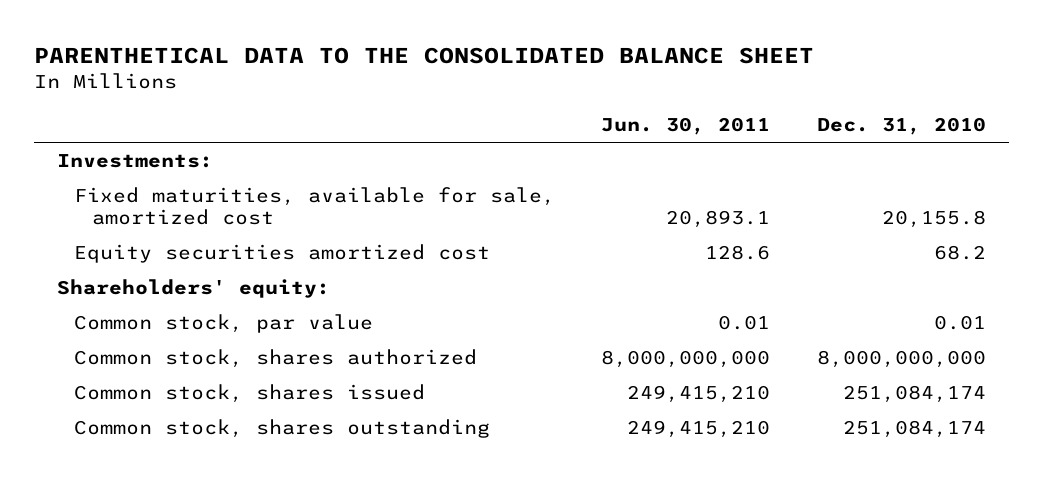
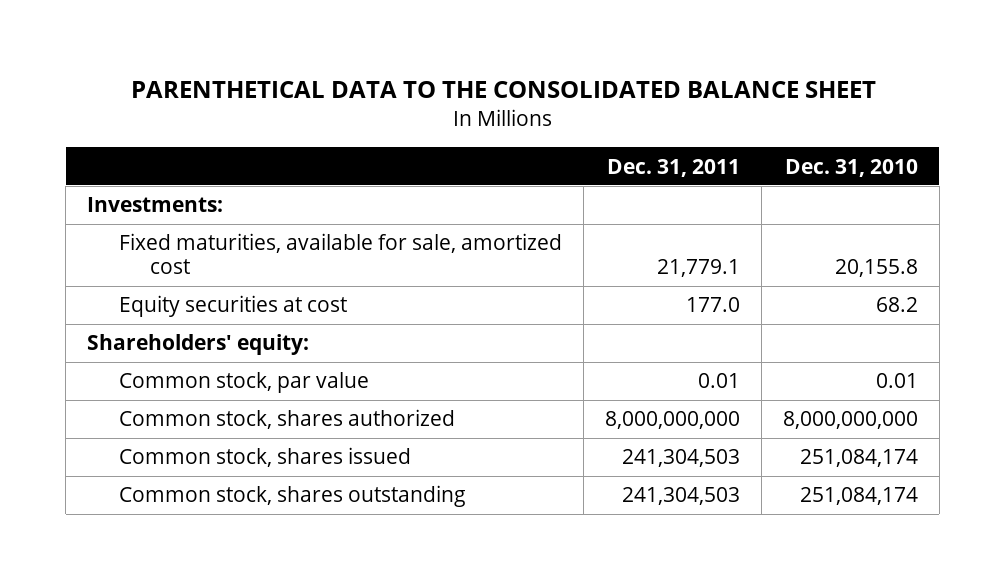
- | Jun. 30, 2011 | Dec. 31, 2010
+ | Dec. 31, 2011 | Dec. 31, 2010
- Equity securities amortized cost | 128.6 | 68.2
+ Equity securities at cost | 177.0 | 68.2

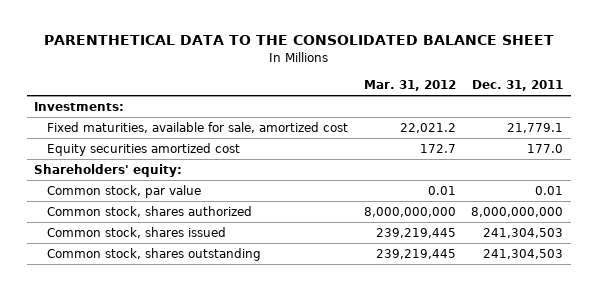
- | Dec. 31, 2011 | Dec. 31, 2010
+ | Mar. 31, 2012 | Dec. 31, 2011
- Equity securities at cost | 177.0 | 68.2
+ Equity securities amortized cost | 172.7 | 177.0

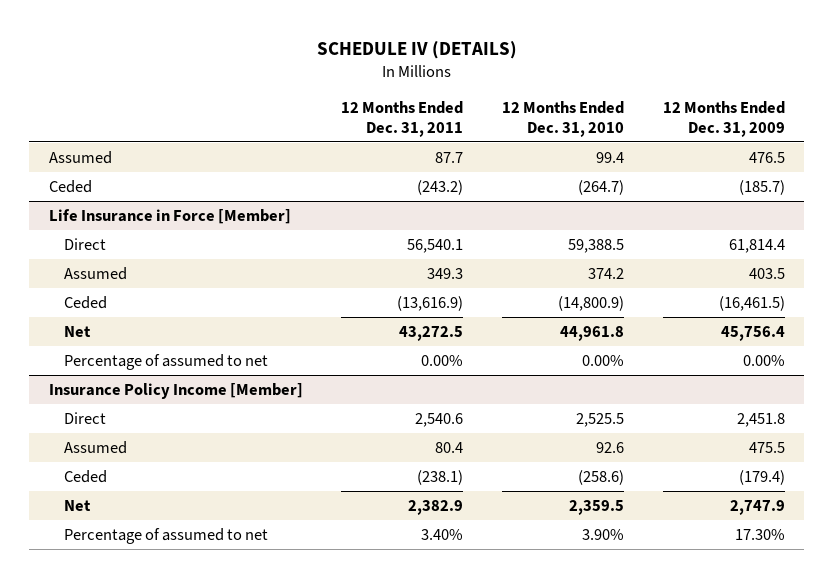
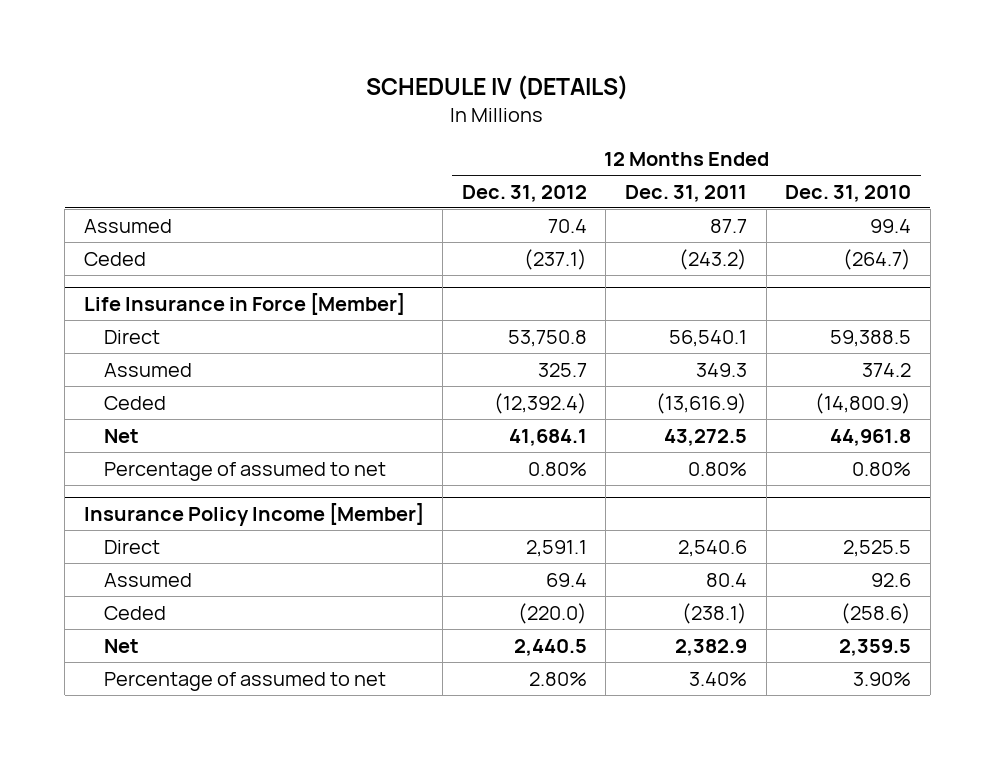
- | 12 Months Ended Dec. 31, 2011 | 12 Months Ended Dec. 31, 2010 | 12 Months Ended Dec. 31, 2009
+ | 12 Months Ended Dec. 31, 2012 | 12 Months Ended Dec. 31, 2011 | 12 Months Ended Dec. 31, 2010
@ Life Insurance in Force [Member]
- Percentage of assumed to net | 0.00% | 0.00% | 0.00%
+ Percentage of assumed to net | 0.80% | 0.80% | 0.80%

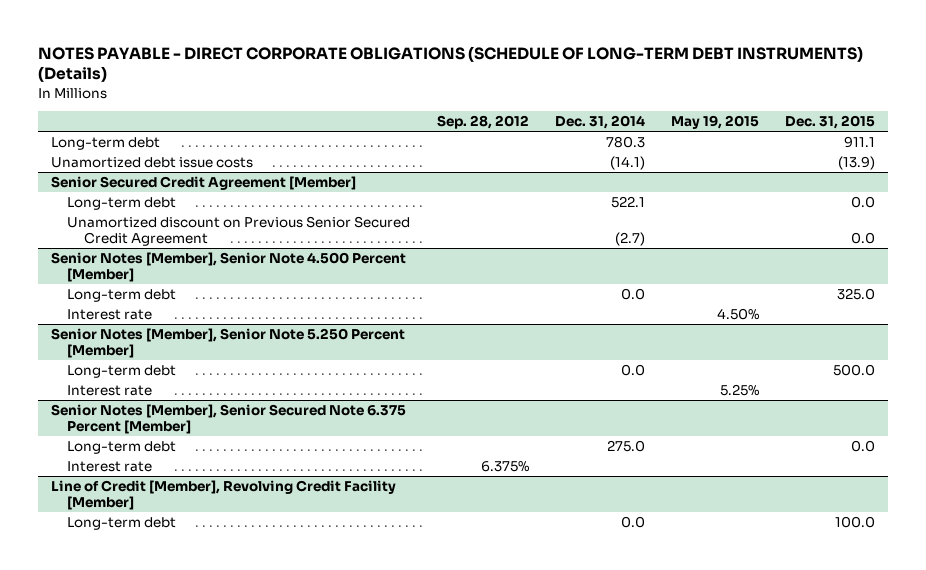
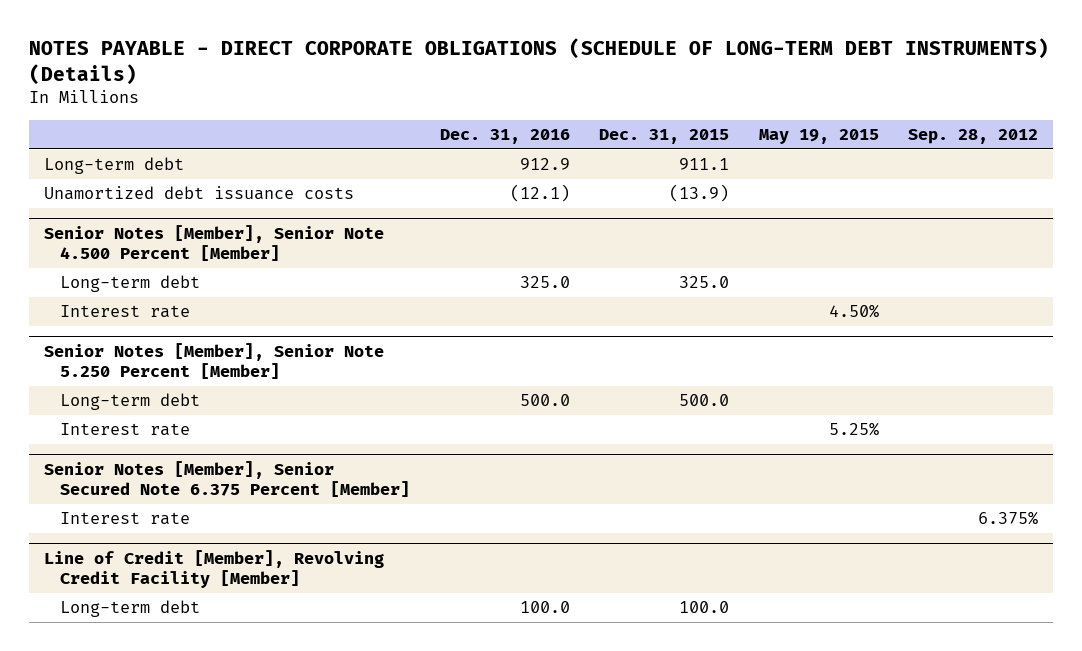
- | Sep. 28, 2012 | Dec. 31, 2014 | May 19, 2015 | Dec. 31, 2015
+ | Dec. 31, 2016 | Dec. 31, 2015 | May 19, 2015 | Sep. 28, 2012
- Unamortized debt issue costs | | (14.1) | | (13.9)
- Senior Secured Credit Agreement [Member]
- Long-term debt | | 522.1 | | 0.0
- Unamortized discount on Previous Senior Secured Credit Agreement | | (2.7) | | 0.0
+ Unamortized debt issuance costs | (12.1) | (13.9) | |
@ Senior Notes [Member], Senior Secured Note 6.375 Percent [Member]
- Long-term debt | | 275.0 | | 0.0

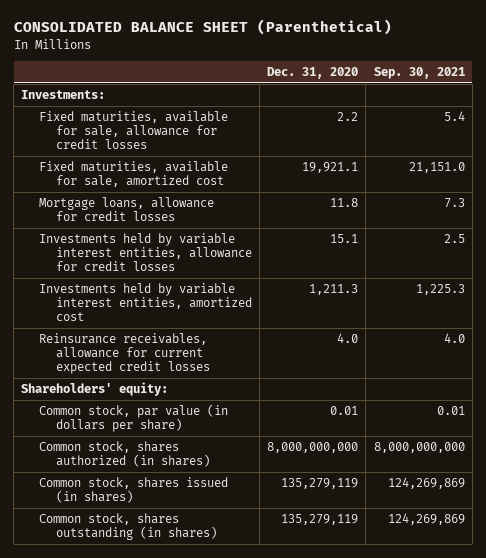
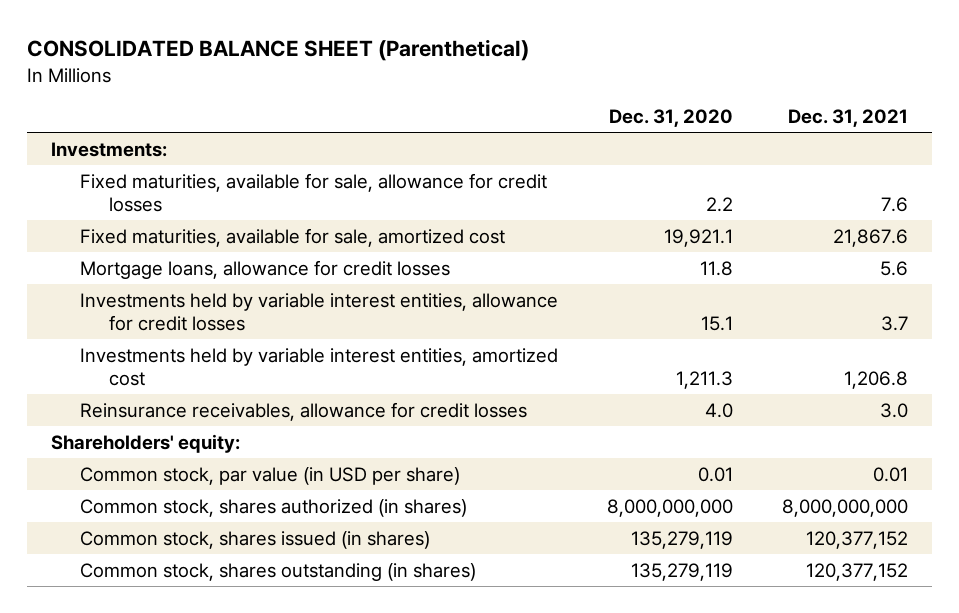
- | Dec. 31, 2020 | Sep. 30, 2021
+ | Dec. 31, 2020 | Dec. 31, 2021
- Reinsurance receivables, allowance for current expected credit losses | 4.0 | 4.0
+ Reinsurance receivables, allowance for credit losses | 4.0 | 3.0
- Common stock, par value (in dollars per share) | 0.01 | 0.01
+ Common stock, par value (in USD per share) | 0.01 | 0.01

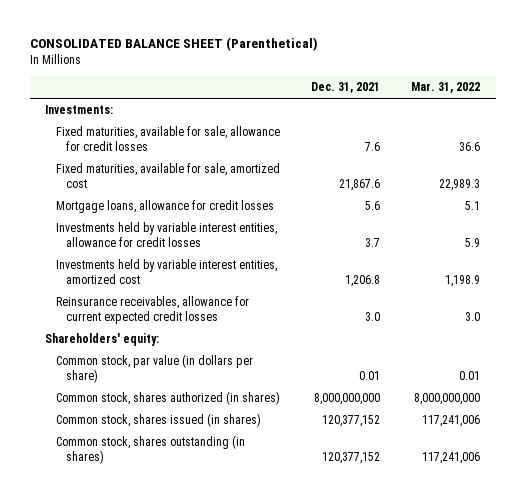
- | Dec. 31, 2020 | Dec. 31, 2021
+ | Dec. 31, 2021 | Mar. 31, 2022
- Reinsurance receivables, allowance for credit losses | 4.0 | 3.0
+ Reinsurance receivables, allowance for current expected credit losses | 3.0 | 3.0
- Common stock, par value (in USD per share) | 0.01 | 0.01
+ Common stock, par value (in dollars per share) | 0.01 | 0.01

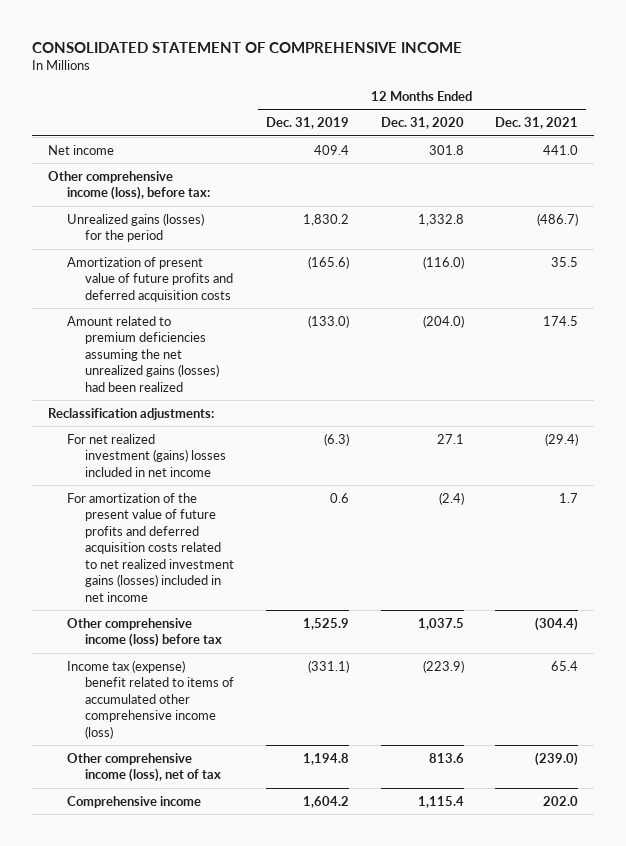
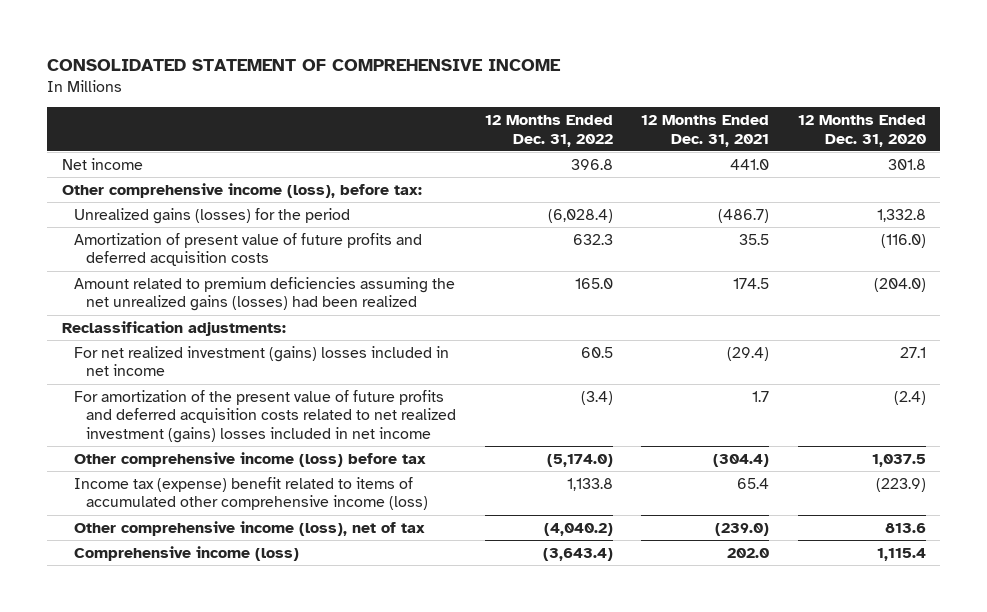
- | 12 Months Ended Dec. 31, 2019 | 12 Months Ended Dec. 31, 2020 | 12 Months Ended Dec. 31, 2021
+ | 12 Months Ended Dec. 31, 2022 | 12 Months Ended Dec. 31, 2021 | 12 Months Ended Dec. 31, 2020
- For amortization of the present value of future profits and deferred acquisition costs related to net realized investment gains (losses) included in net income | 0.6 | (2.4) | 1.7
+ For amortization of the present value of future profits and deferred acquisition costs related to net realized investment (gains) losses included in net income | (3.4) | 1.7 | (2.4)
- Comprehensive income | 1,604.2 | 1,115.4 | 202.0
+ Comprehensive income (loss) | (3,643.4) | 202.0 | 1,115.4

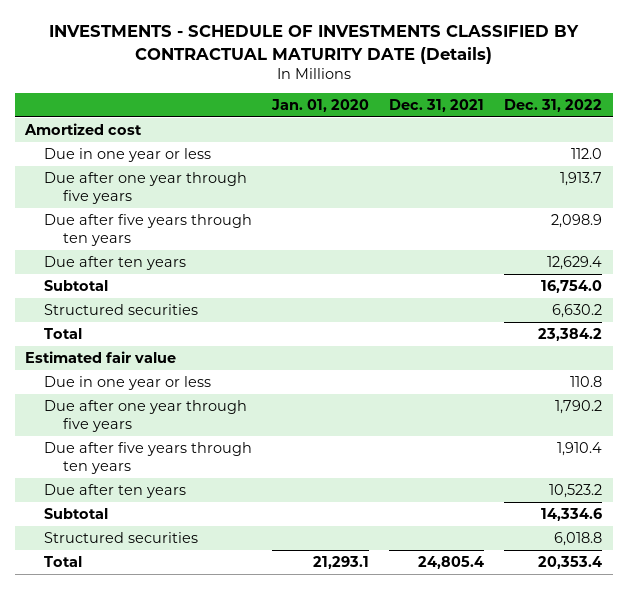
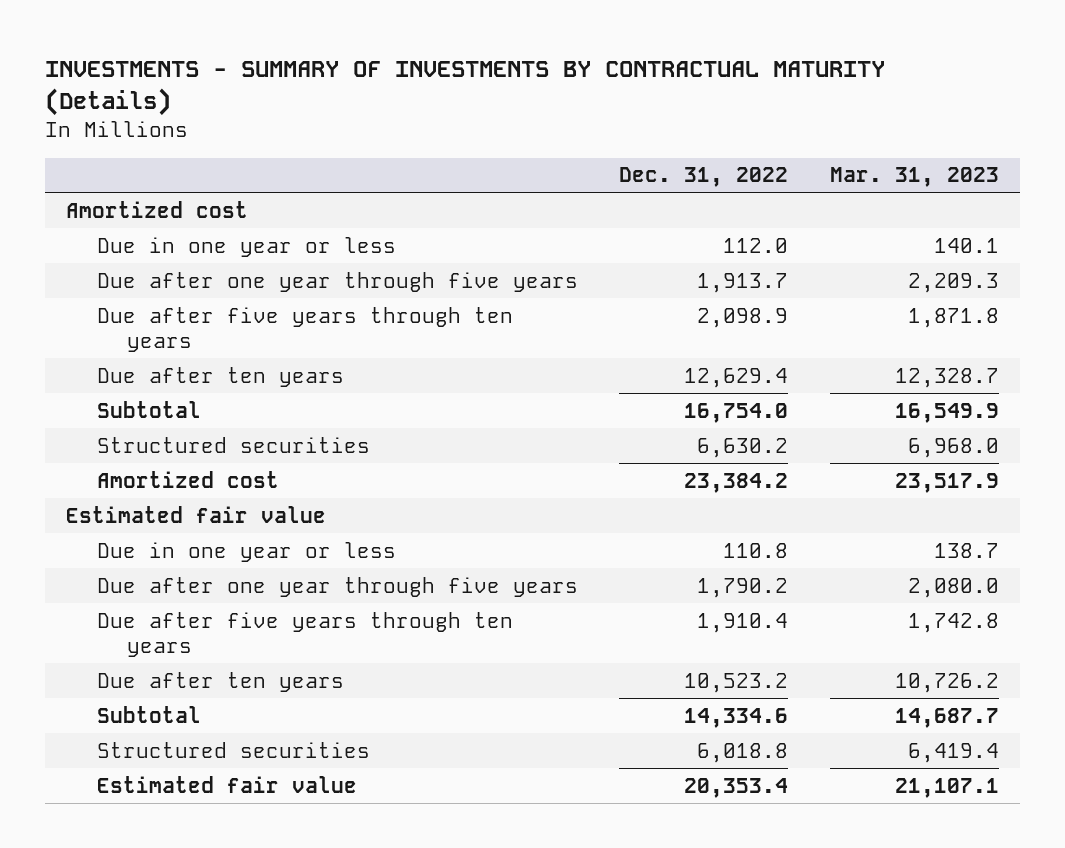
- INVESTMENTS - SCHEDULE OF INVESTMENTS CLASSIFIED BY CONTRACTUAL MATURITY DATE (Details)
+ INVESTMENTS - SUMMARY OF INVESTMENTS BY CONTRACTUAL MATURITY (Details)
- | Jan. 01, 2020 | Dec. 31, 2021 | Dec. 31, 2022
+ | Dec. 31, 2022 | Mar. 31, 2023
- Total | | | 23,384.2
+ Amortized cost | 23,384.2 | 23,517.9
- Total | 21,293.1 | 24,805.4 | 20,353.4
+ Estimated fair value | 20,353.4 | 21,107.1

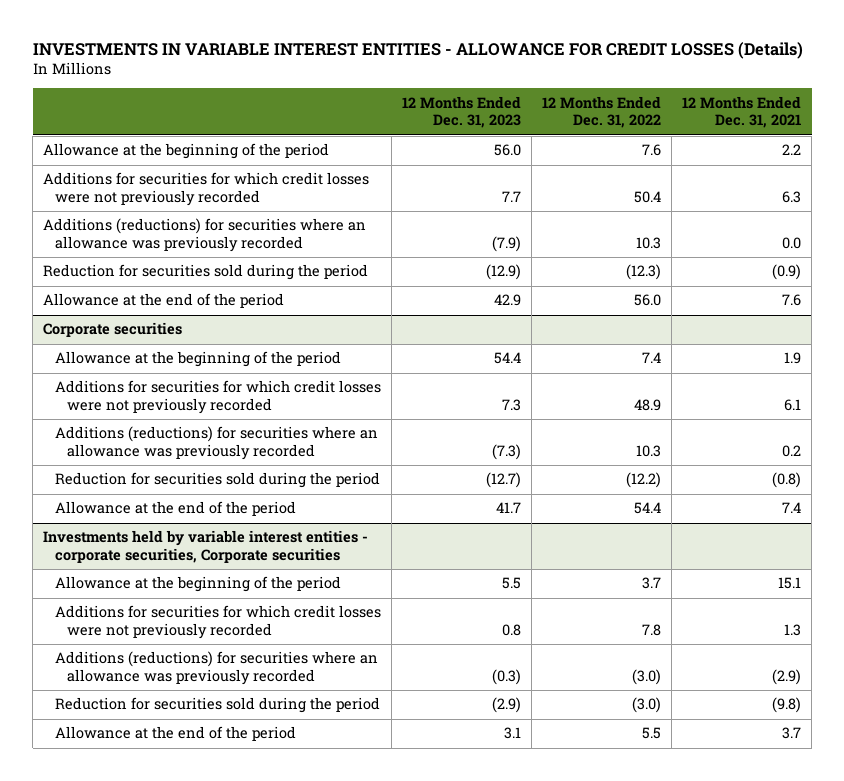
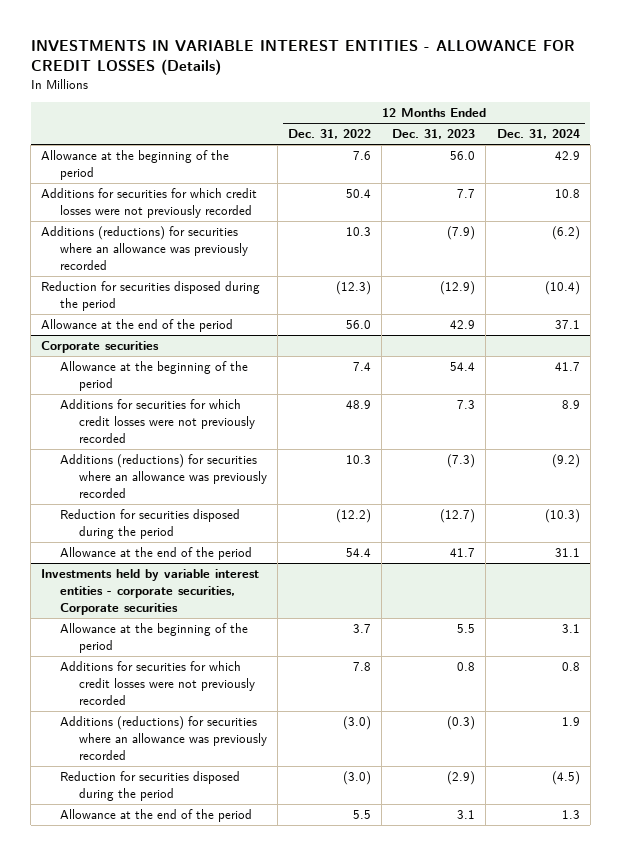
- | 12 Months Ended Dec. 31, 2023 | 12 Months Ended Dec. 31, 2022 | 12 Months Ended Dec. 31, 2021
+ | 12 Months Ended Dec. 31, 2022 | 12 Months Ended Dec. 31, 2023 | 12 Months Ended Dec. 31, 2024
- Reduction for securities sold during the period | (12.9) | (12.3) | (0.9)
+ Reduction for securities disposed during the period | (12.3) | (12.9) | (10.4)
@ Corporate securities
- Reduction for securities sold during the period | (12.7) | (12.2) | (0.8)
+ Reduction for securities disposed during the period | (12.2) | (12.7) | (10.3)
@ Investments held by variable interest entities - corporate securities, Corporate securities
- Reduction for securities sold during the period | (2.9) | (3.0) | (9.8)
+ Reduction for securities disposed during the period | (3.0) | (2.9) | (4.5)

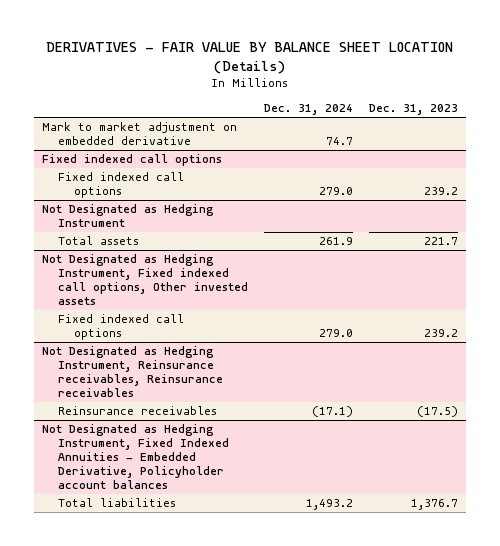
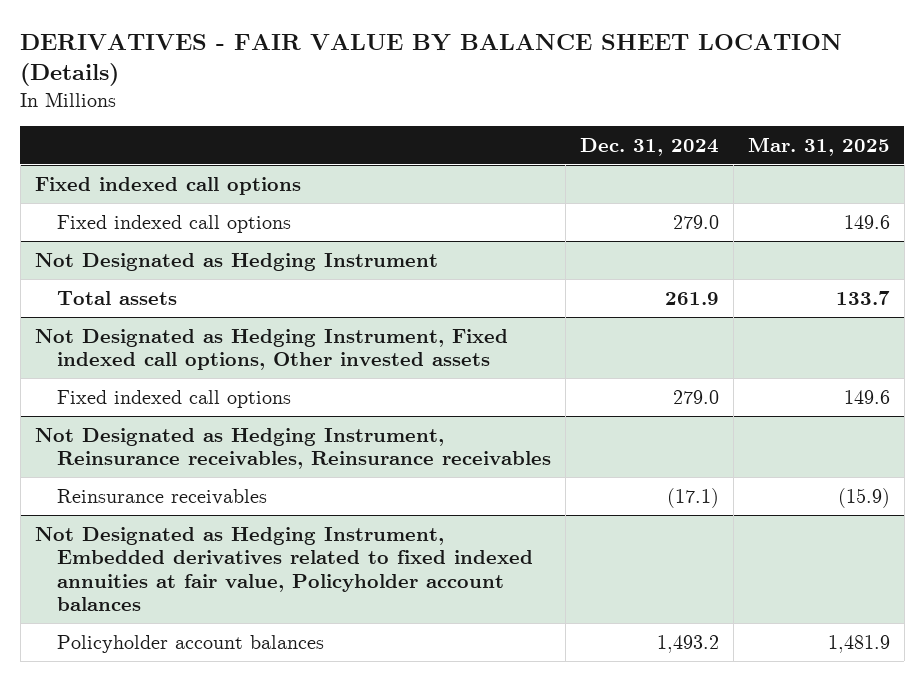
- | Dec. 31, 2024 | Dec. 31, 2023
+ | Dec. 31, 2024 | Mar. 31, 2025
- Mark to market adjustment on embedded derivative | 74.7 |
- Not Designated as Hedging Instrument, Fixed Indexed Annuities - Embedded Derivative, Policyholder account balances
- Total liabilities | 1,493.2 | 1,376.7
+ Not Designated as Hedging Instrument, Embedded derivatives related to fixed indexed annuities at fair value, Policyholder account balances
+ Policyholder account balances | 1,493.2 | 1,481.9

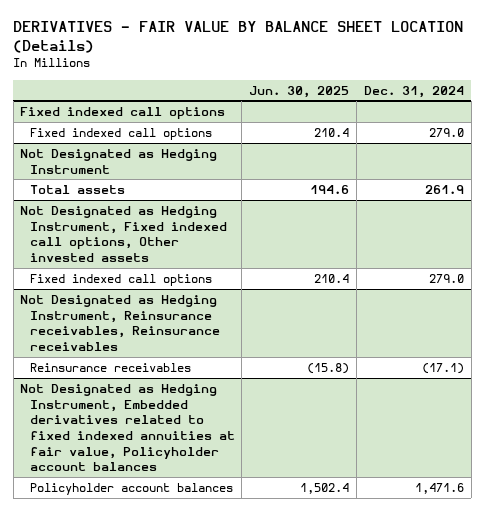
- | Dec. 31, 2024 | Mar. 31, 2025
+ | Jun. 30, 2025 | Dec. 31, 2024
@ Not Designated as Hedging Instrument, Embedded derivatives related to fixed indexed annuities at fair value, Policyholder account balances
- Policyholder account balances | 1,493.2 | 1,481.9
+ Policyholder account balances | 1,502.4 | 1,471.6

